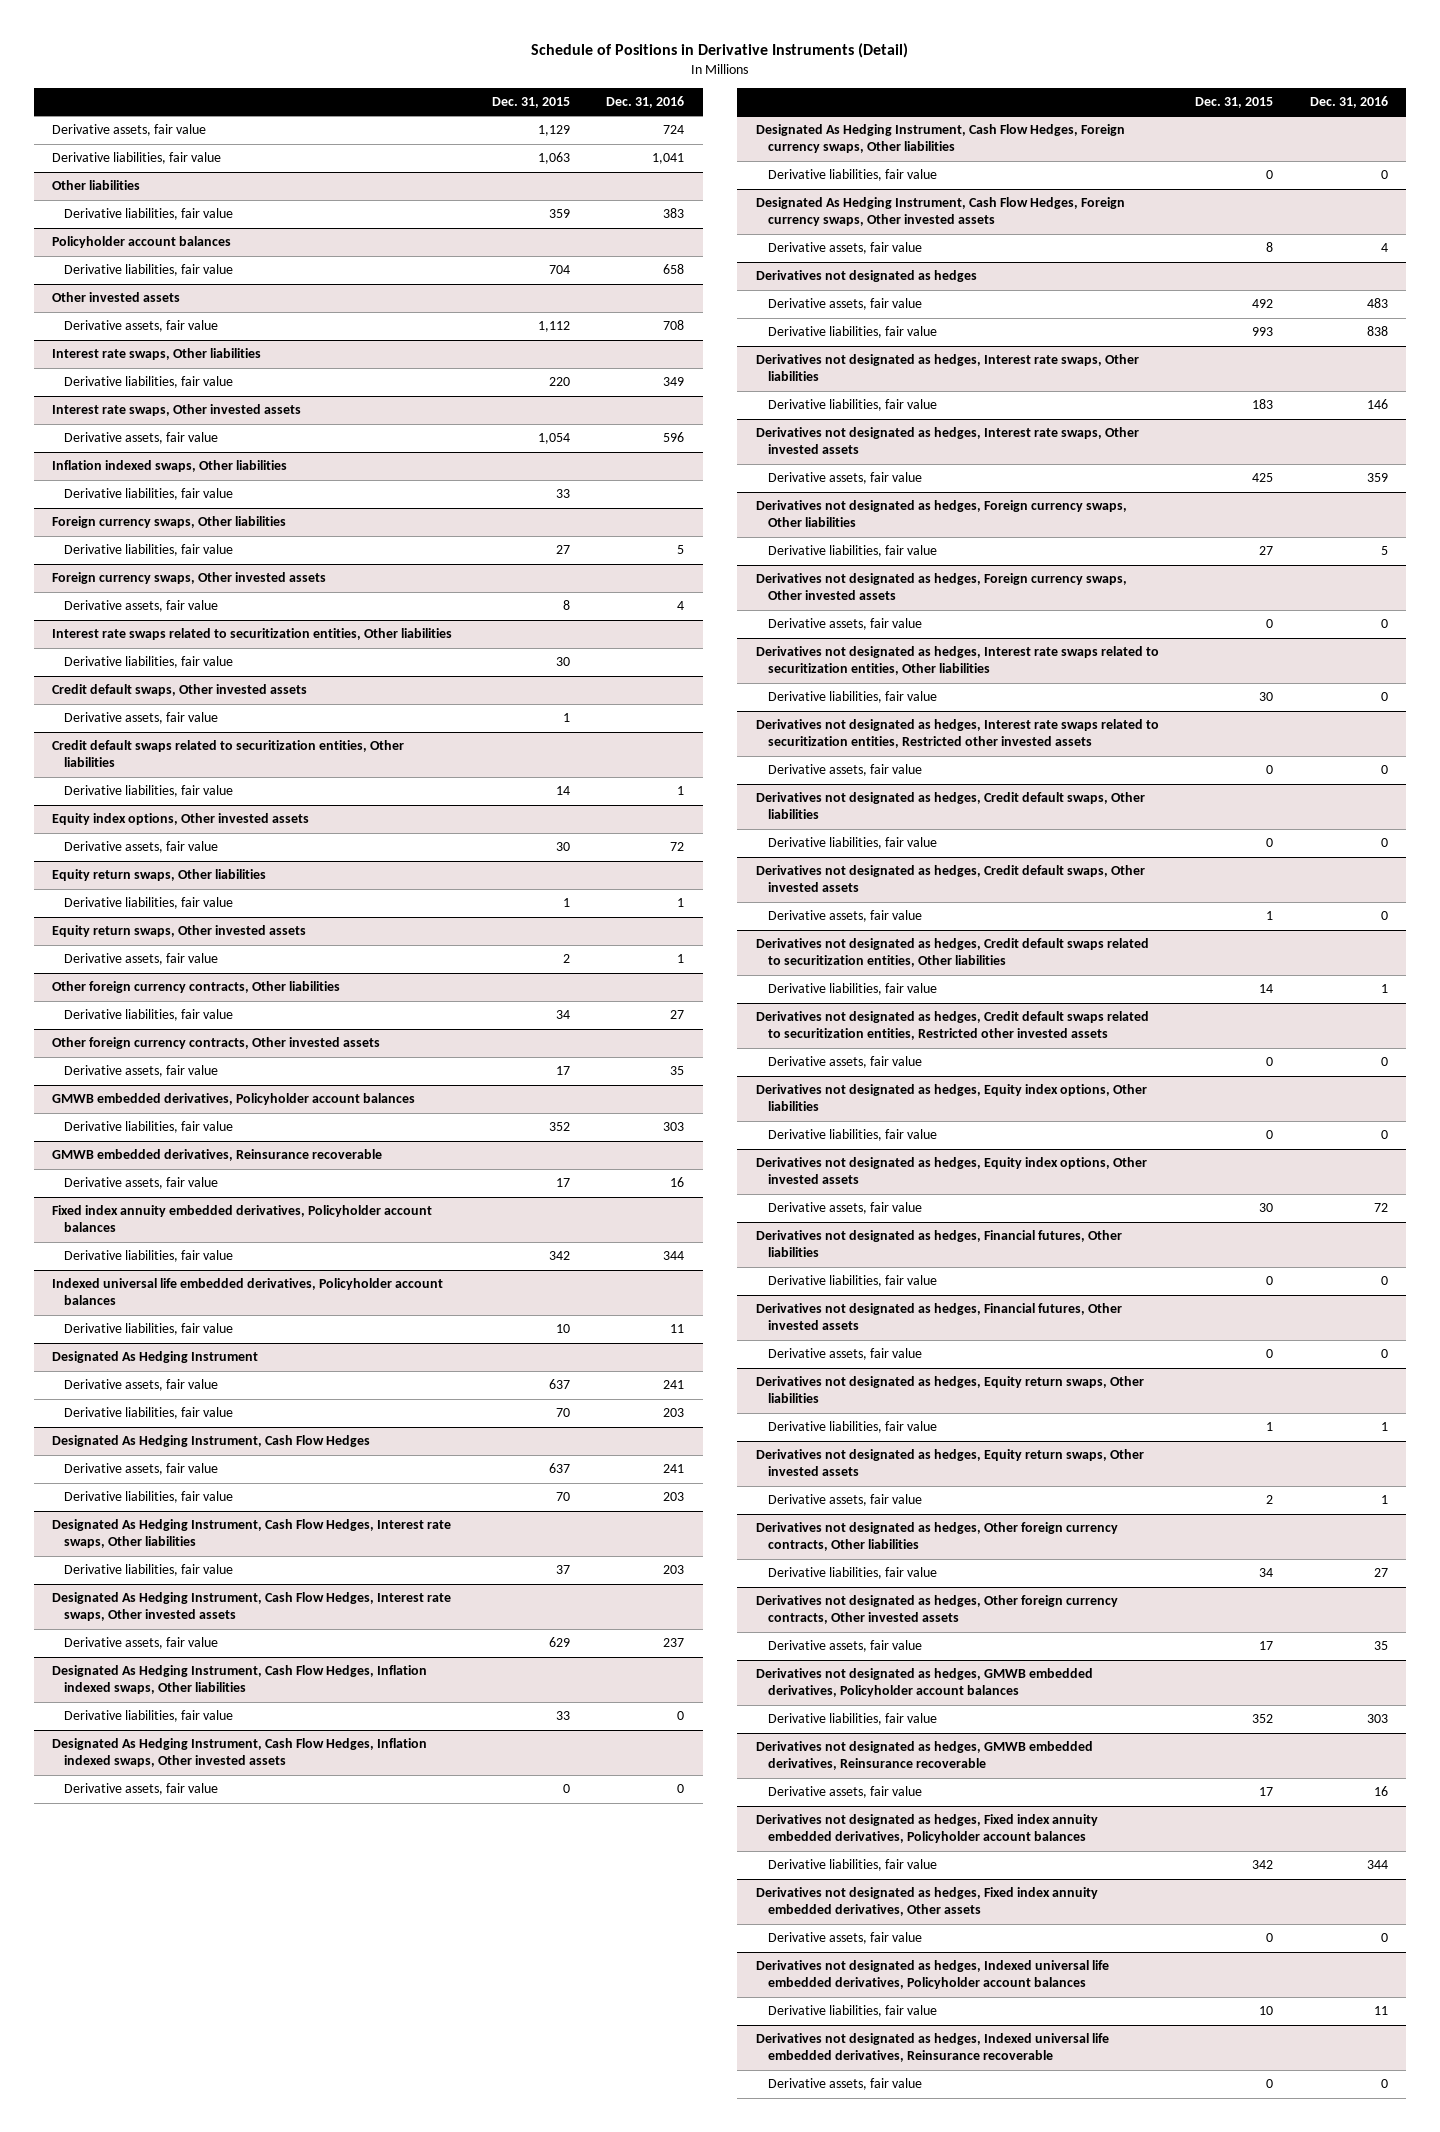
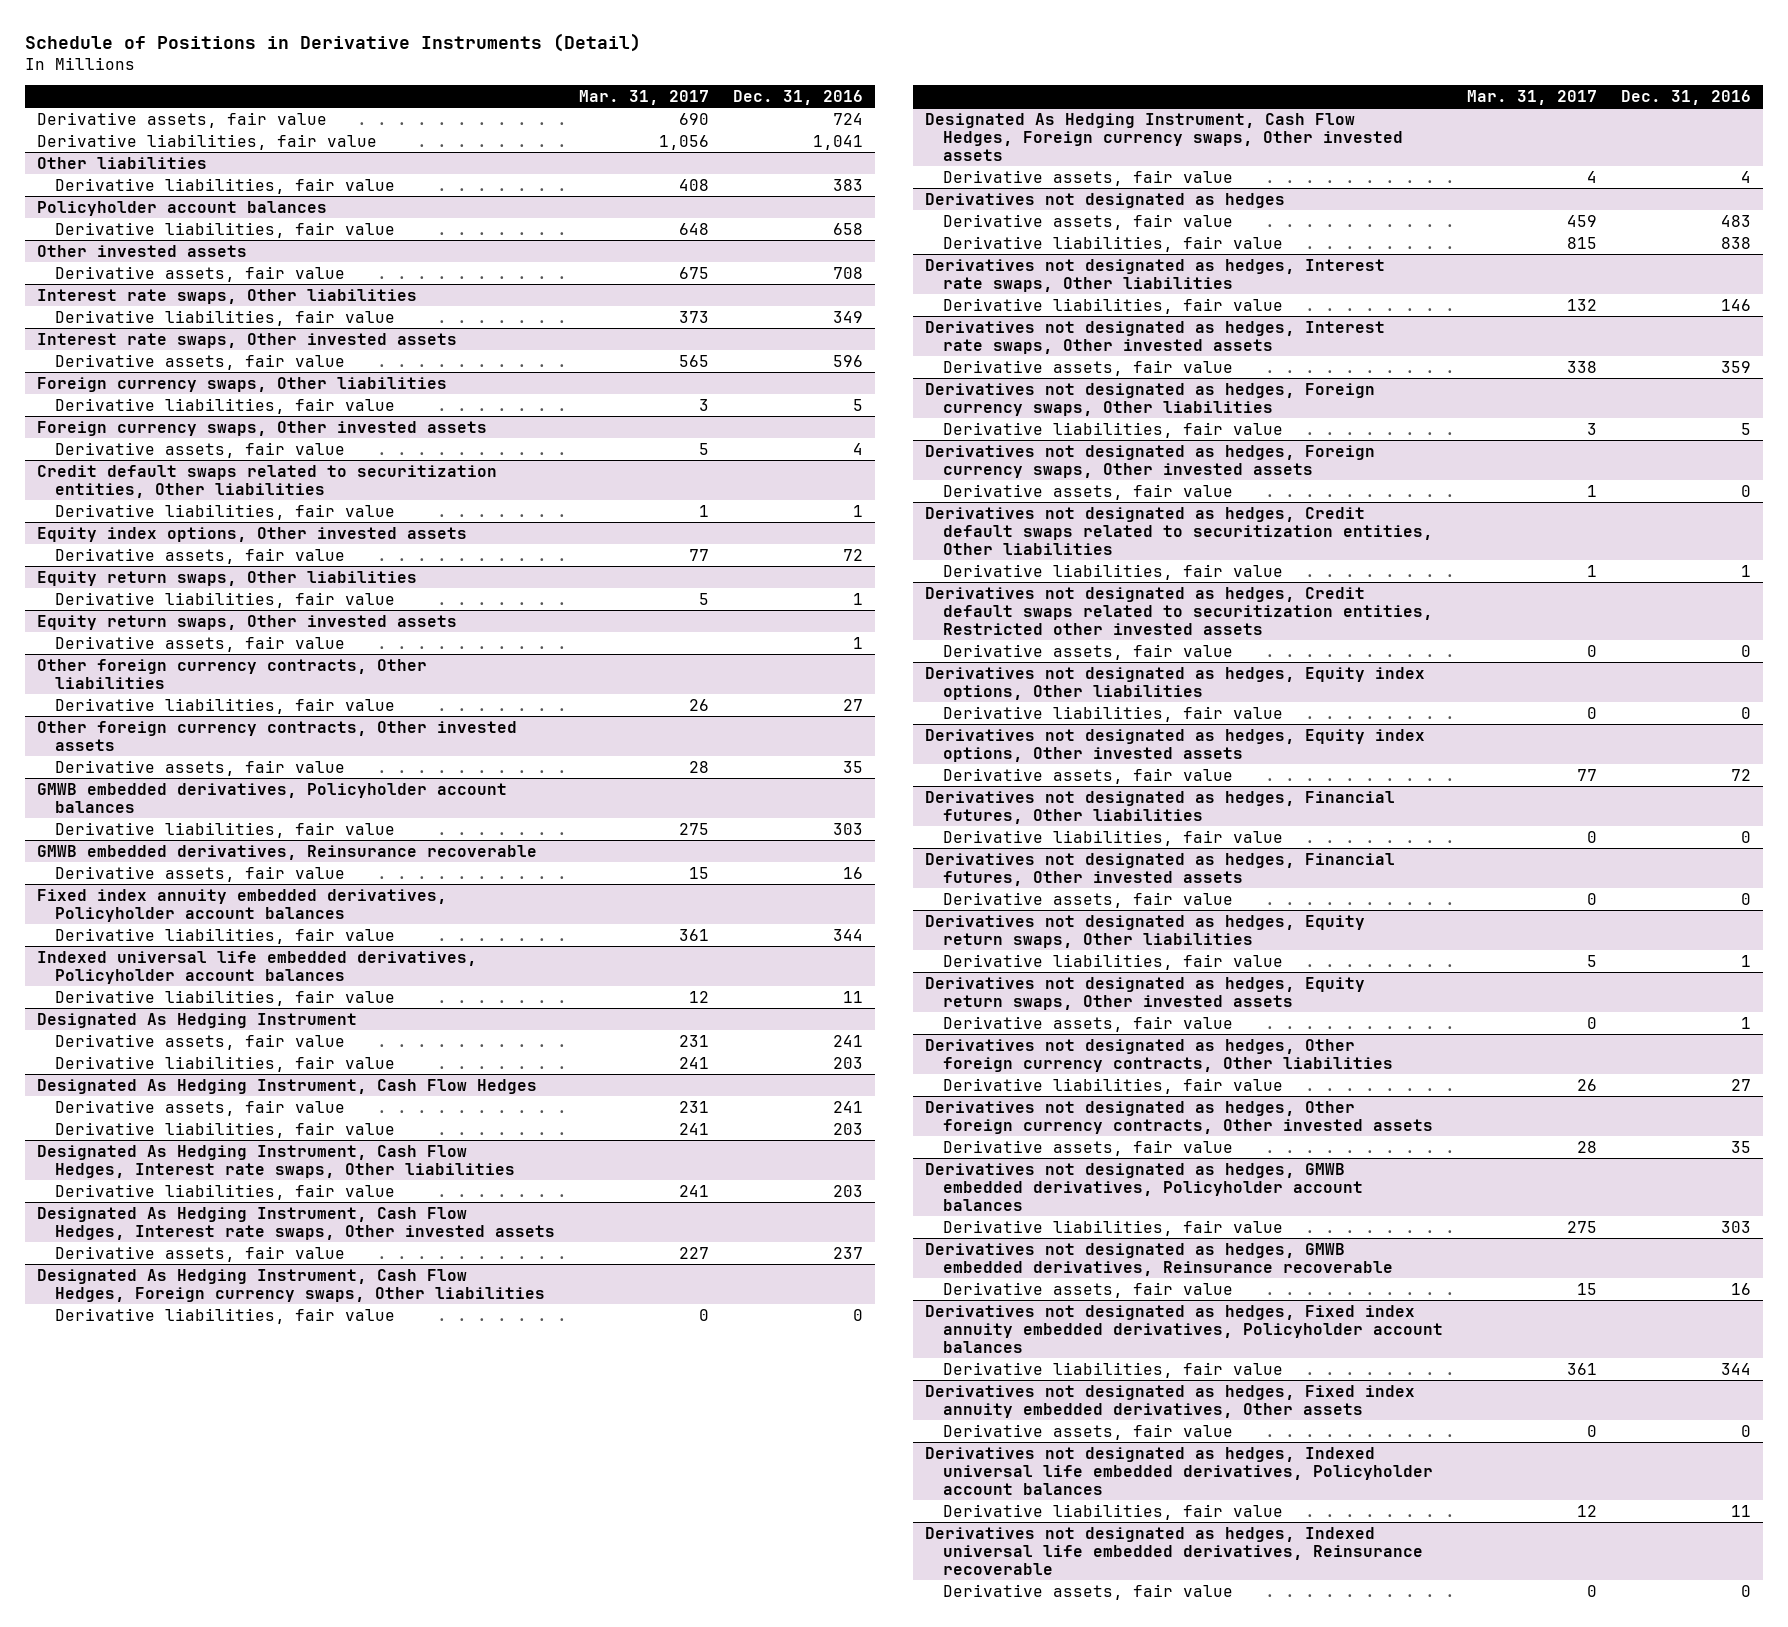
- | Dec. 31, 2015 | Dec. 31, 2016
+ | Mar. 31, 2017 | Dec. 31, 2016
- Inflation indexed swaps, Other liabilities
- Derivative liabilities, fair value | 33 |
- Interest rate swaps related to securitization entities, Other liabilities
- Derivative liabilities, fair value | 30 |
- Credit default swaps, Other invested assets
- Derivative assets, fair value | 1 |
- Designated As Hedging Instrument, Cash Flow Hedges, Inflation indexed swaps, Other liabilities
- Derivative liabilities, fair value | 33 | 0
- Designated As Hedging Instrument, Cash Flow Hedges, Inflation indexed swaps, Other invested assets
- Derivative assets, fair value | 0 | 0
- Derivatives not designated as hedges, Interest rate swaps related to securitization entities, Other liabilities
- Derivative liabilities, fair value | 30 | 0
- Derivatives not designated as hedges, Interest rate swaps related to securitization entities, Restricted other invested assets
- Derivative assets, fair value | 0 | 0
- Derivatives not designated as hedges, Credit default swaps, Other liabilities
- Derivative liabilities, fair value | 0 | 0
- Derivatives not designated as hedges, Credit default swaps, Other invested assets
- Derivative assets, fair value | 1 | 0

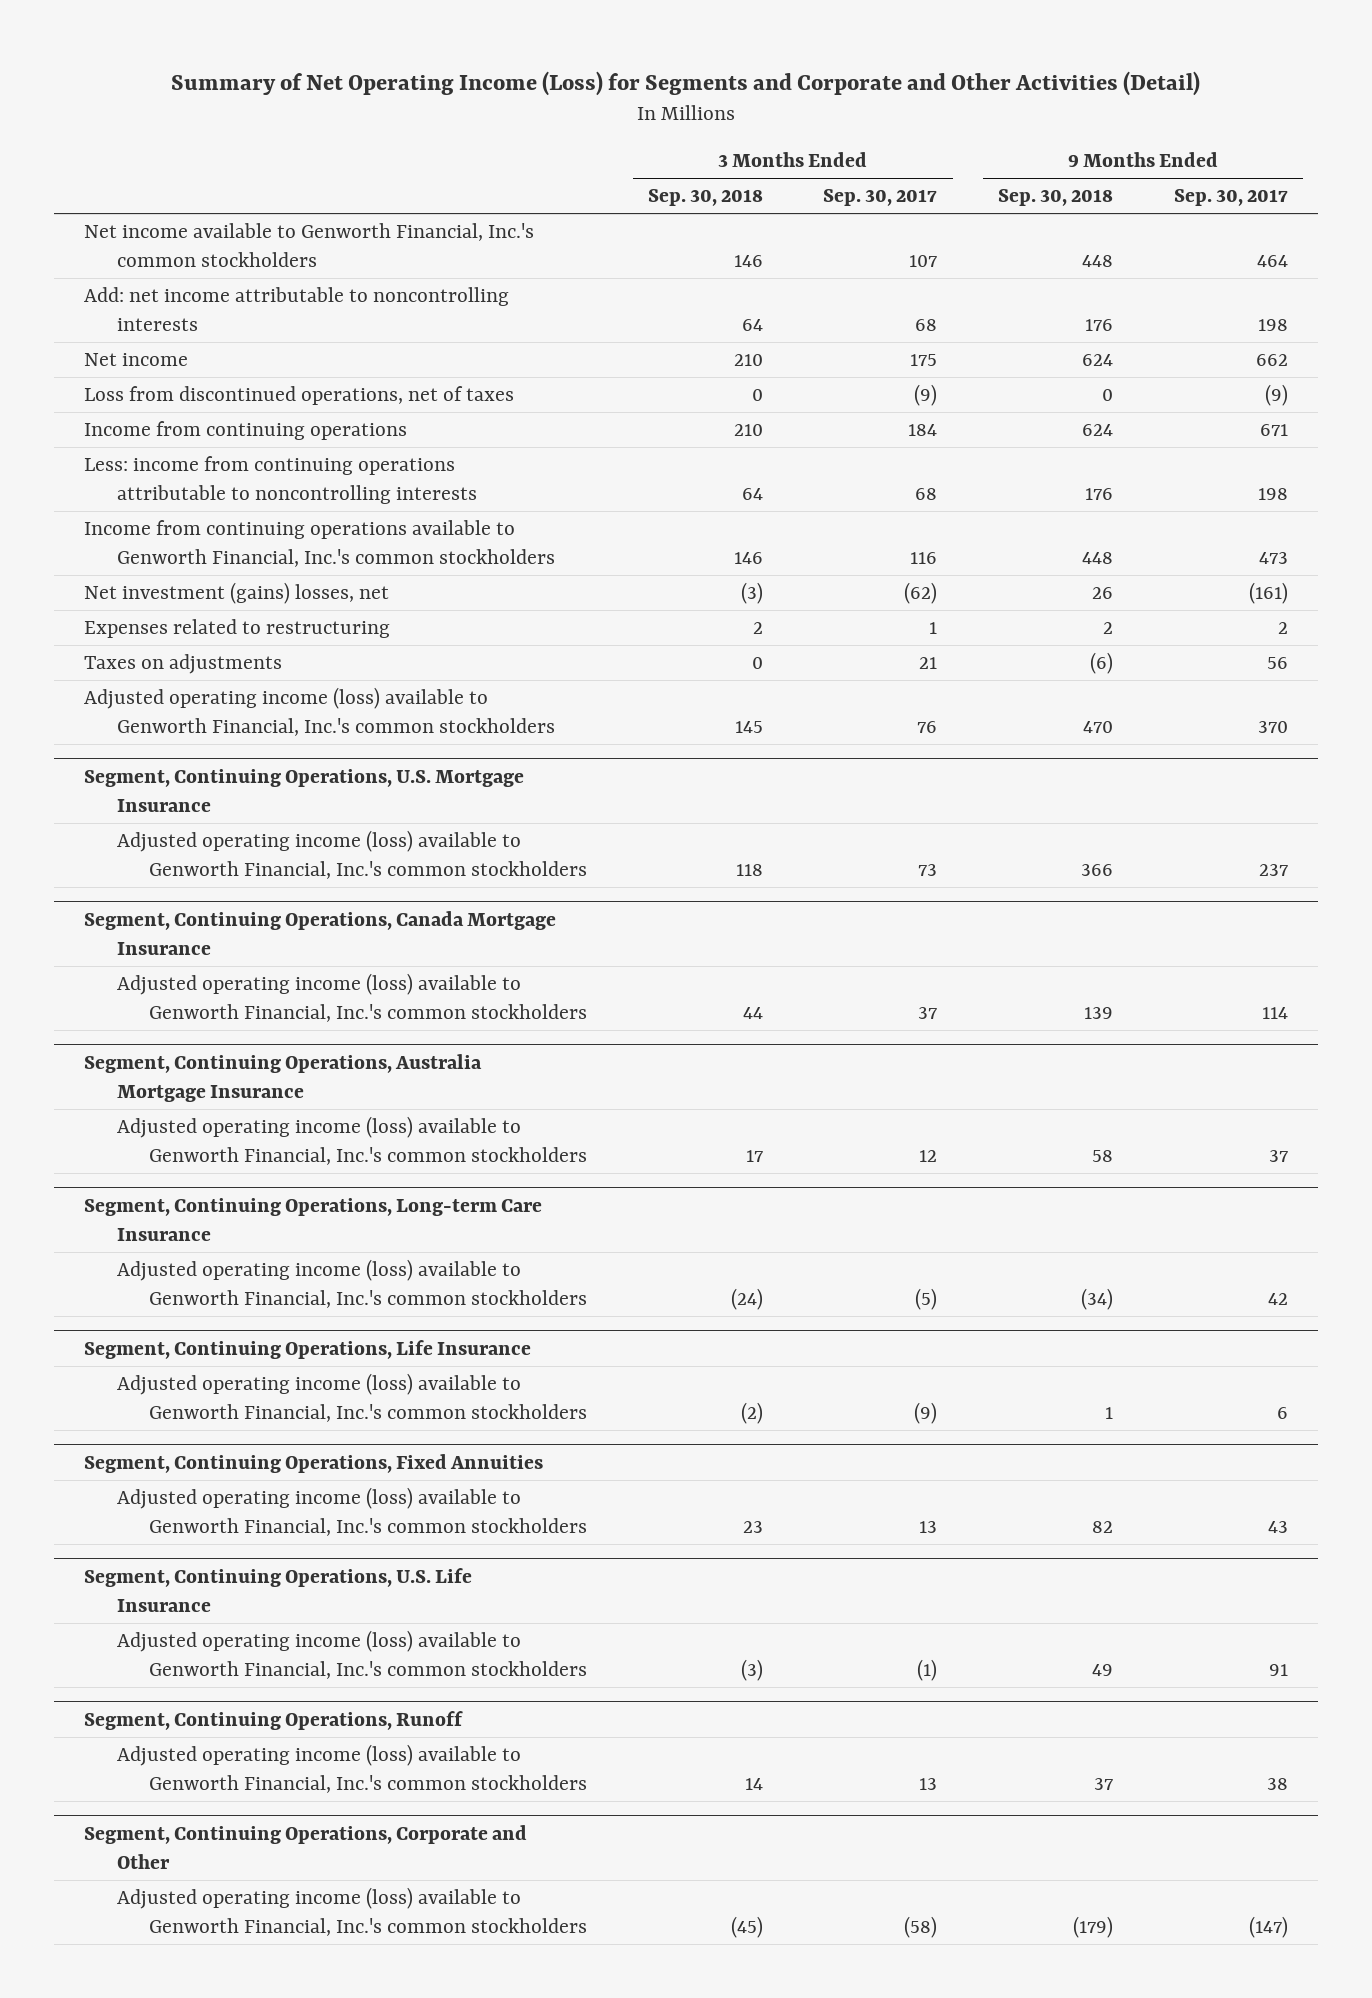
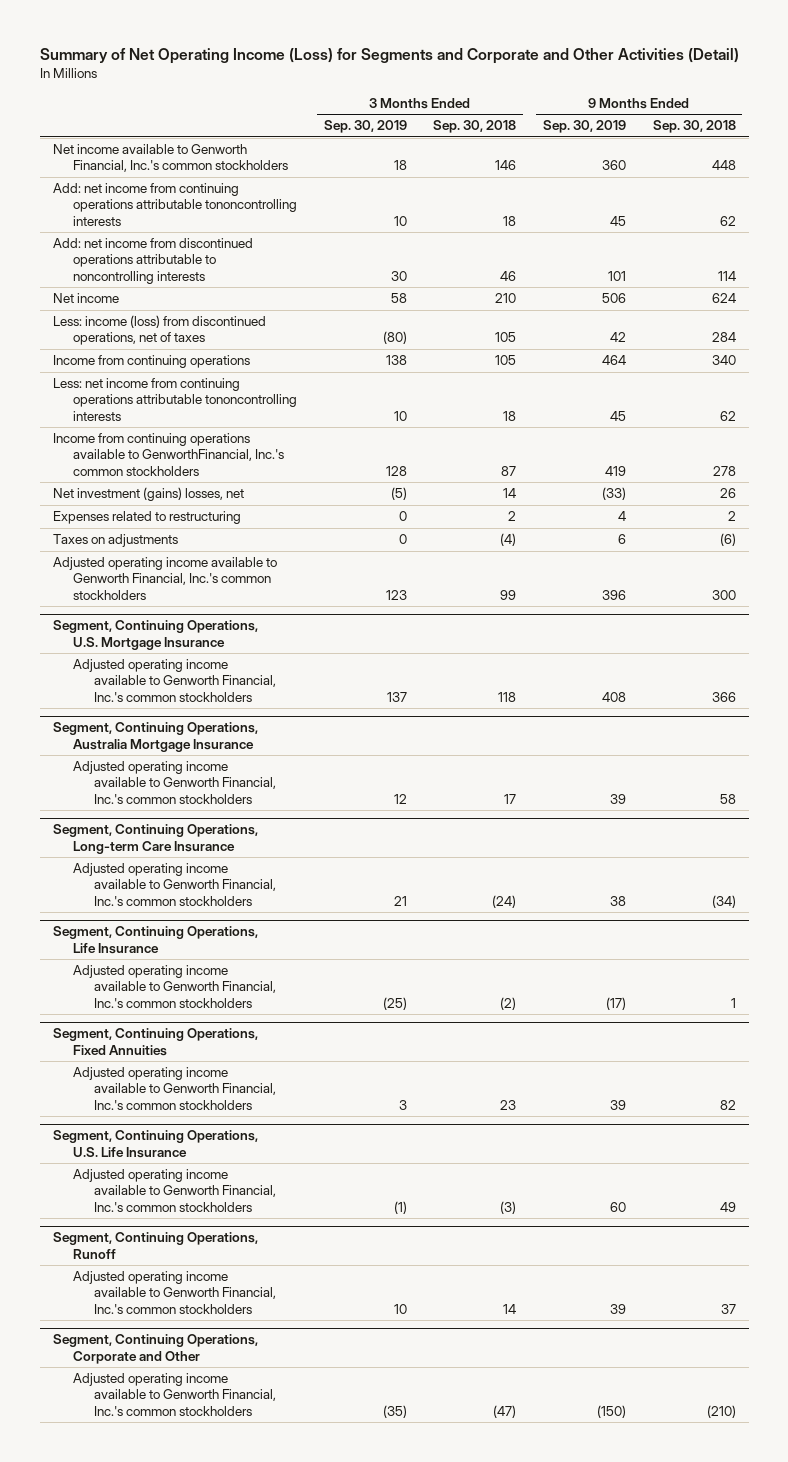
- | 3 Months Ended Sep. 30, 2018 | 3 Months Ended Sep. 30, 2017 | 9 Months Ended Sep. 30, 2018 | 9 Months Ended Sep. 30, 2017
+ | 3 Months Ended Sep. 30, 2019 | 3 Months Ended Sep. 30, 2018 | 9 Months Ended Sep. 30, 2019 | 9 Months Ended Sep. 30, 2018
- Add: net income attributable to noncontrolling interests | 64 | 68 | 176 | 198
+ Add: net income from continuing operations attributable tononcontrolling interests | 10 | 18 | 45 | 62
+ Add: net income from discontinued operations attributable to noncontrolling interests | 30 | 46 | 101 | 114
- Loss from discontinued operations, net of taxes | 0 | (9) | 0 | (9)
- Income from continuing operations | 210 | 184 | 624 | 671
- Less: income from continuing operations attributable to noncontrolling interests | 64 | 68 | 176 | 198
- Income from continuing operations available to Genworth Financial, Inc.'s common stockholders | 146 | 116 | 448 | 473
- Net investment (gains) losses, net | (3) | (62) | 26 | (161)
+ Less: income (loss) from discontinued operations, net of taxes | (80) | 105 | 42 | 284
+ Income from continuing operations | 138 | 105 | 464 | 340
+ Less: net income from continuing operations attributable tononcontrolling interests | 10 | 18 | 45 | 62
+ Income from continuing operations available to GenworthFinancial, Inc.'s common stockholders | 128 | 87 | 419 | 278
+ Net investment (gains) losses, net | (5) | 14 | (33) | 26
- Taxes on adjustments | 0 | 21 | (6) | 56
- Adjusted operating income (loss) available to Genworth Financial, Inc.'s common stockholders | 145 | 76 | 470 | 370
+ Taxes on adjustments | 0 | (4) | 6 | (6)
+ Adjusted operating income available to Genworth Financial, Inc.'s common stockholders | 123 | 99 | 396 | 300
@ Segment, Continuing Operations, U.S. Mortgage Insurance
- Adjusted operating income (loss) available to Genworth Financial, Inc.'s common stockholders | 118 | 73 | 366 | 237
- Segment, Continuing Operations, Canada Mortgage Insurance
- Adjusted operating income (loss) available to Genworth Financial, Inc.'s common stockholders | 44 | 37 | 139 | 114
@ Segment, Continuing Operations, U.S. Mortgage Insurance
+ Adjusted operating income available to Genworth Financial, Inc.'s common stockholders | 137 | 118 | 408 | 366
@ Segment, Continuing Operations, Australia Mortgage Insurance
- Adjusted operating income (loss) available to Genworth Financial, Inc.'s common stockholders | 17 | 12 | 58 | 37
+ Adjusted operating income available to Genworth Financial, Inc.'s common stockholders | 12 | 17 | 39 | 58
@ Segment, Continuing Operations, Long-term Care Insurance
- Adjusted operating income (loss) available to Genworth Financial, Inc.'s common stockholders | (24) | (5) | (34) | 42
+ Adjusted operating income available to Genworth Financial, Inc.'s common stockholders | 21 | (24) | 38 | (34)
@ Segment, Continuing Operations, Life Insurance
- Adjusted operating income (loss) available to Genworth Financial, Inc.'s common stockholders | (2) | (9) | 1 | 6
+ Adjusted operating income available to Genworth Financial, Inc.'s common stockholders | (25) | (2) | (17) | 1
@ Segment, Continuing Operations, Fixed Annuities
- Adjusted operating income (loss) available to Genworth Financial, Inc.'s common stockholders | 23 | 13 | 82 | 43
+ Adjusted operating income available to Genworth Financial, Inc.'s common stockholders | 3 | 23 | 39 | 82
@ Segment, Continuing Operations, U.S. Life Insurance
- Adjusted operating income (loss) available to Genworth Financial, Inc.'s common stockholders | (3) | (1) | 49 | 91
+ Adjusted operating income available to Genworth Financial, Inc.'s common stockholders | (1) | (3) | 60 | 49
@ Segment, Continuing Operations, Runoff
- Adjusted operating income (loss) available to Genworth Financial, Inc.'s common stockholders | 14 | 13 | 37 | 38
+ Adjusted operating income available to Genworth Financial, Inc.'s common stockholders | 10 | 14 | 39 | 37
@ Segment, Continuing Operations, Corporate and Other
- Adjusted operating income (loss) available to Genworth Financial, Inc.'s common stockholders | (45) | (58) | (179) | (147)
+ Adjusted operating income available to Genworth Financial, Inc.'s common stockholders | (35) | (47) | (150) | (210)

